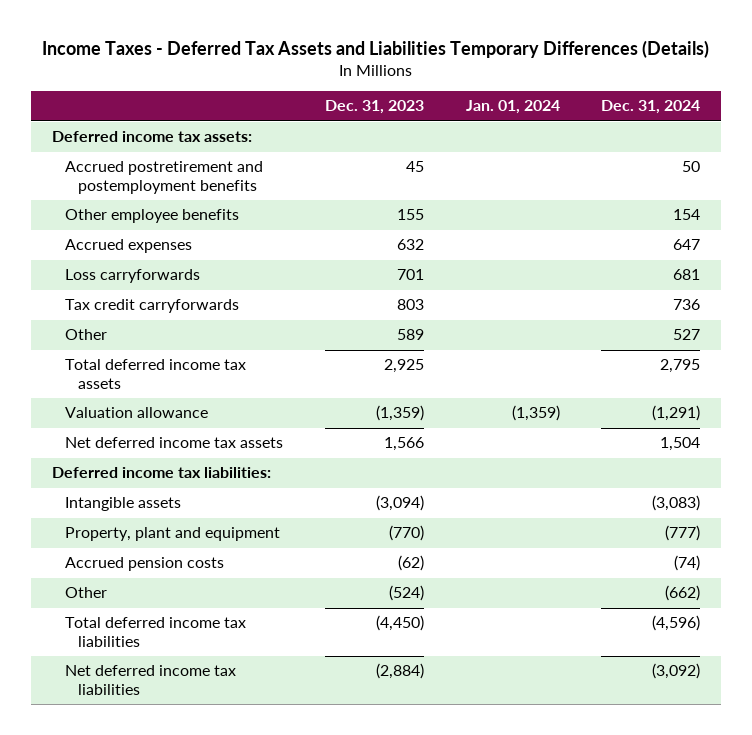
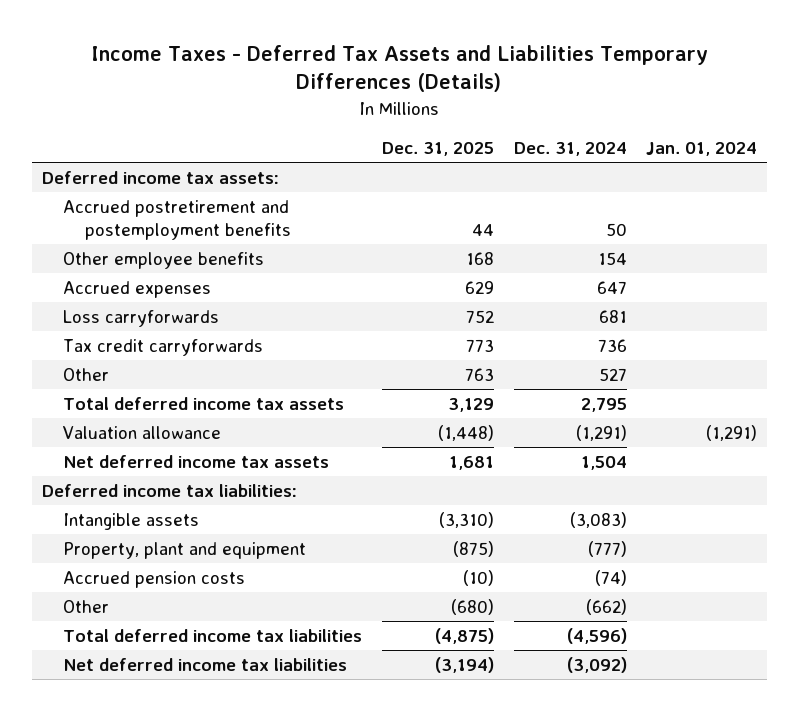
- | Dec. 31, 2023 | Jan. 01, 2024 | Dec. 31, 2024
+ | Dec. 31, 2025 | Dec. 31, 2024 | Jan. 01, 2024
- Valuation allowance | (1,359) | (1,359) | (1,291)
+ Valuation allowance | (1,448) | (1,291) | (1,291)

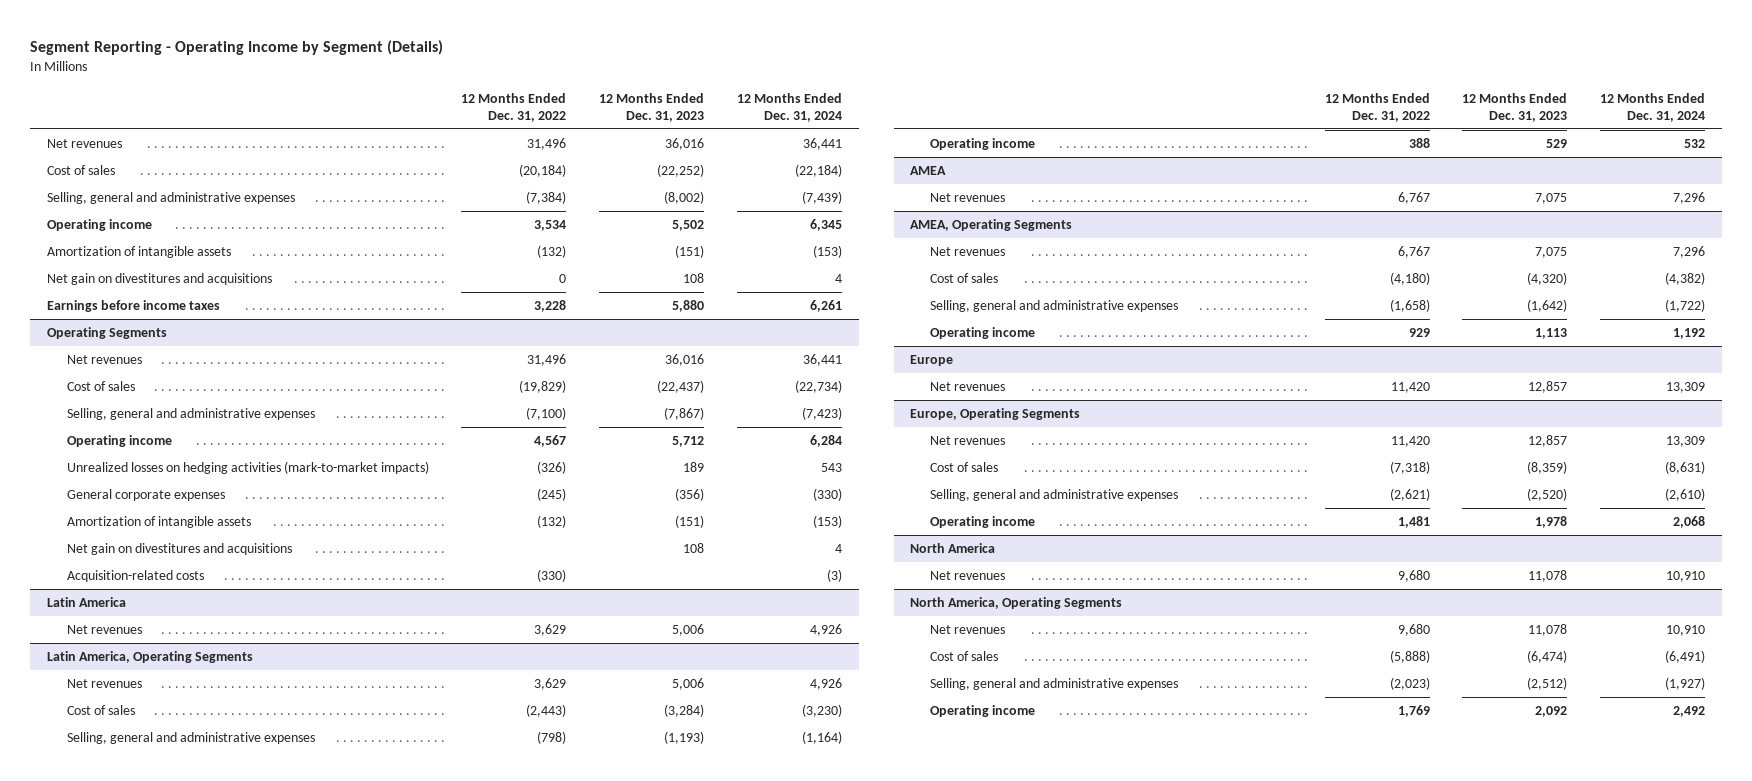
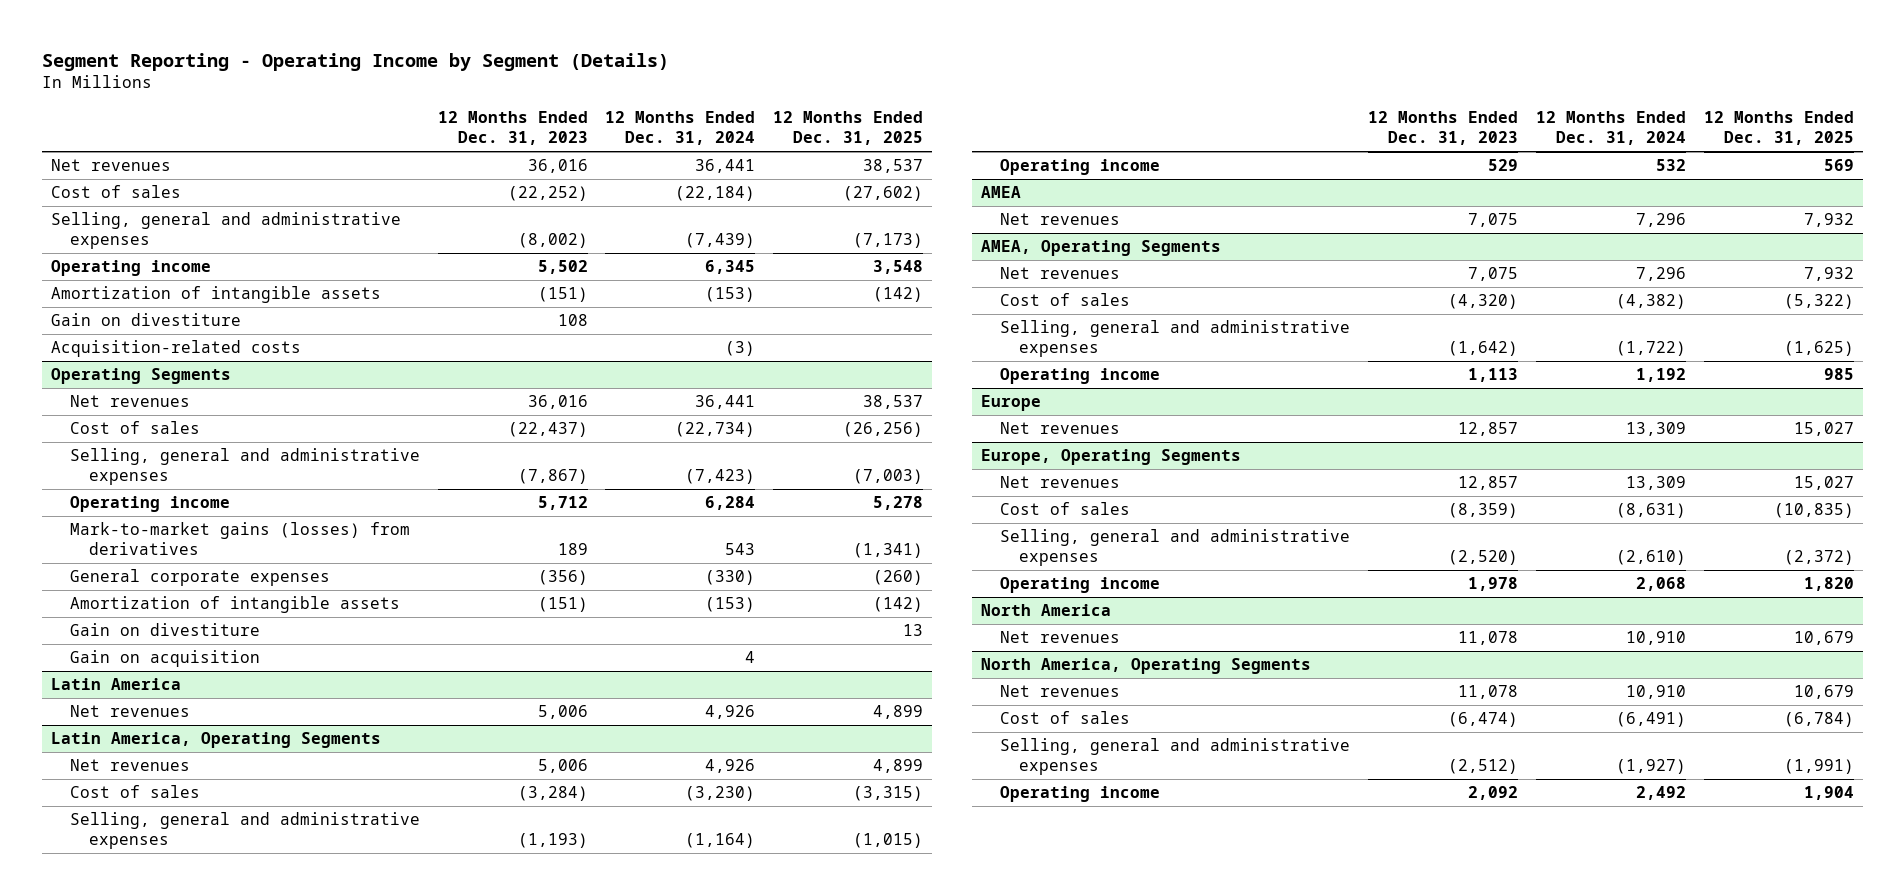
- | 12 Months Ended Dec. 31, 2022 | 12 Months Ended Dec. 31, 2023 | 12 Months Ended Dec. 31, 2024
+ | 12 Months Ended Dec. 31, 2023 | 12 Months Ended Dec. 31, 2024 | 12 Months Ended Dec. 31, 2025
- Net gain on divestitures and acquisitions | 0 | 108 | 4
- Earnings before income taxes | 3,228 | 5,880 | 6,261
+ Gain on divestiture | 108 | |
+ Acquisition-related costs | | (3) |
@ Operating Segments
- Unrealized losses on hedging activities (mark-to-market impacts) | (326) | 189 | 543
+ Mark-to-market gains (losses) from derivatives | 189 | 543 | (1,341)
- Net gain on divestitures and acquisitions | | 108 | 4
- Acquisition-related costs | (330) | | (3)
+ Gain on divestiture | | | 13
+ Gain on acquisition | | 4 |

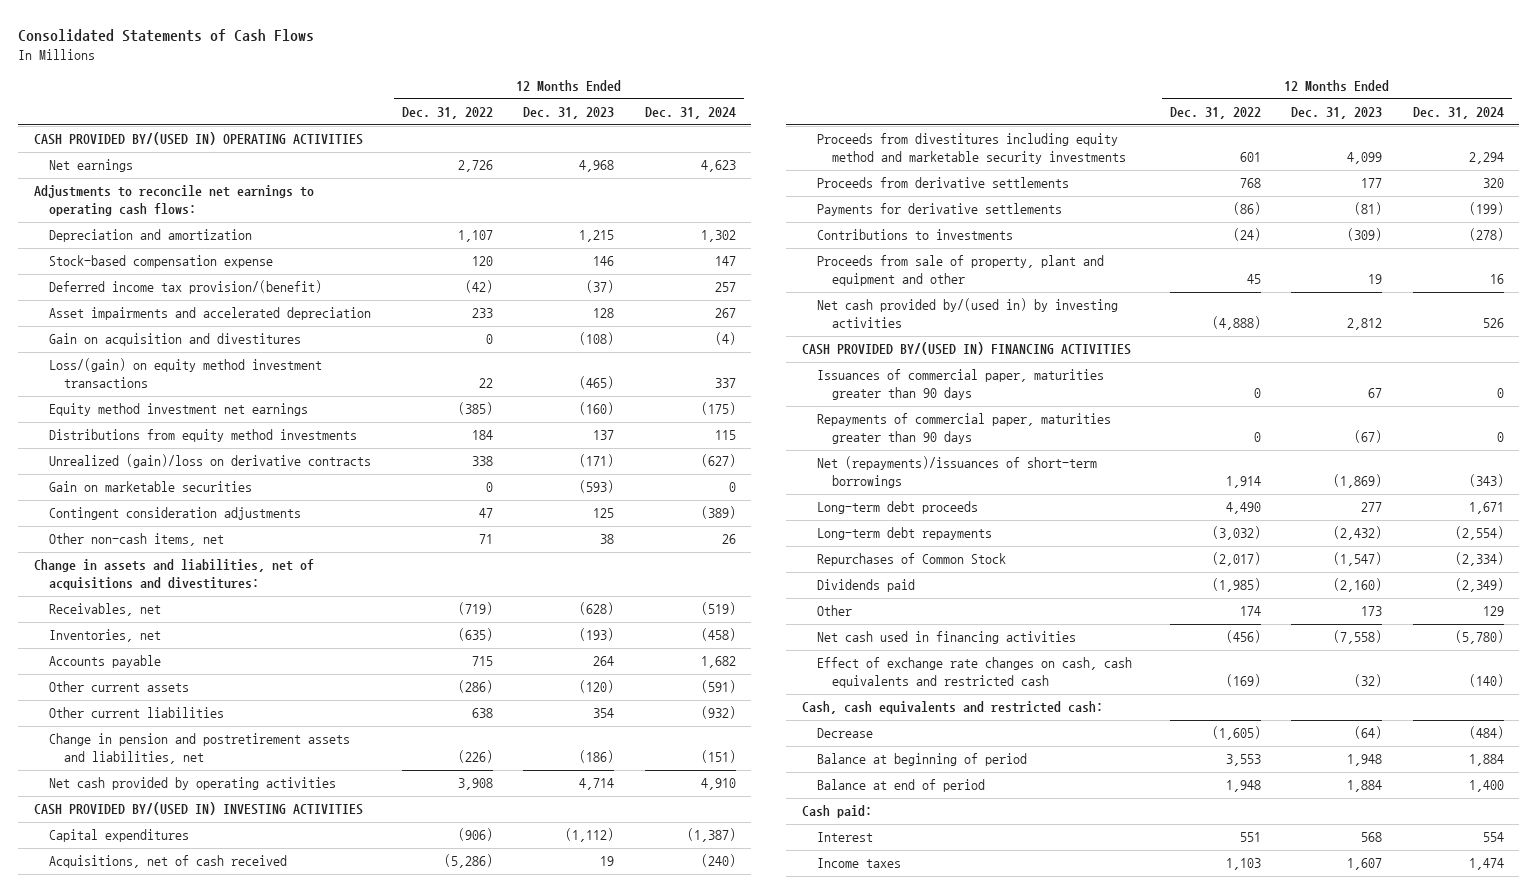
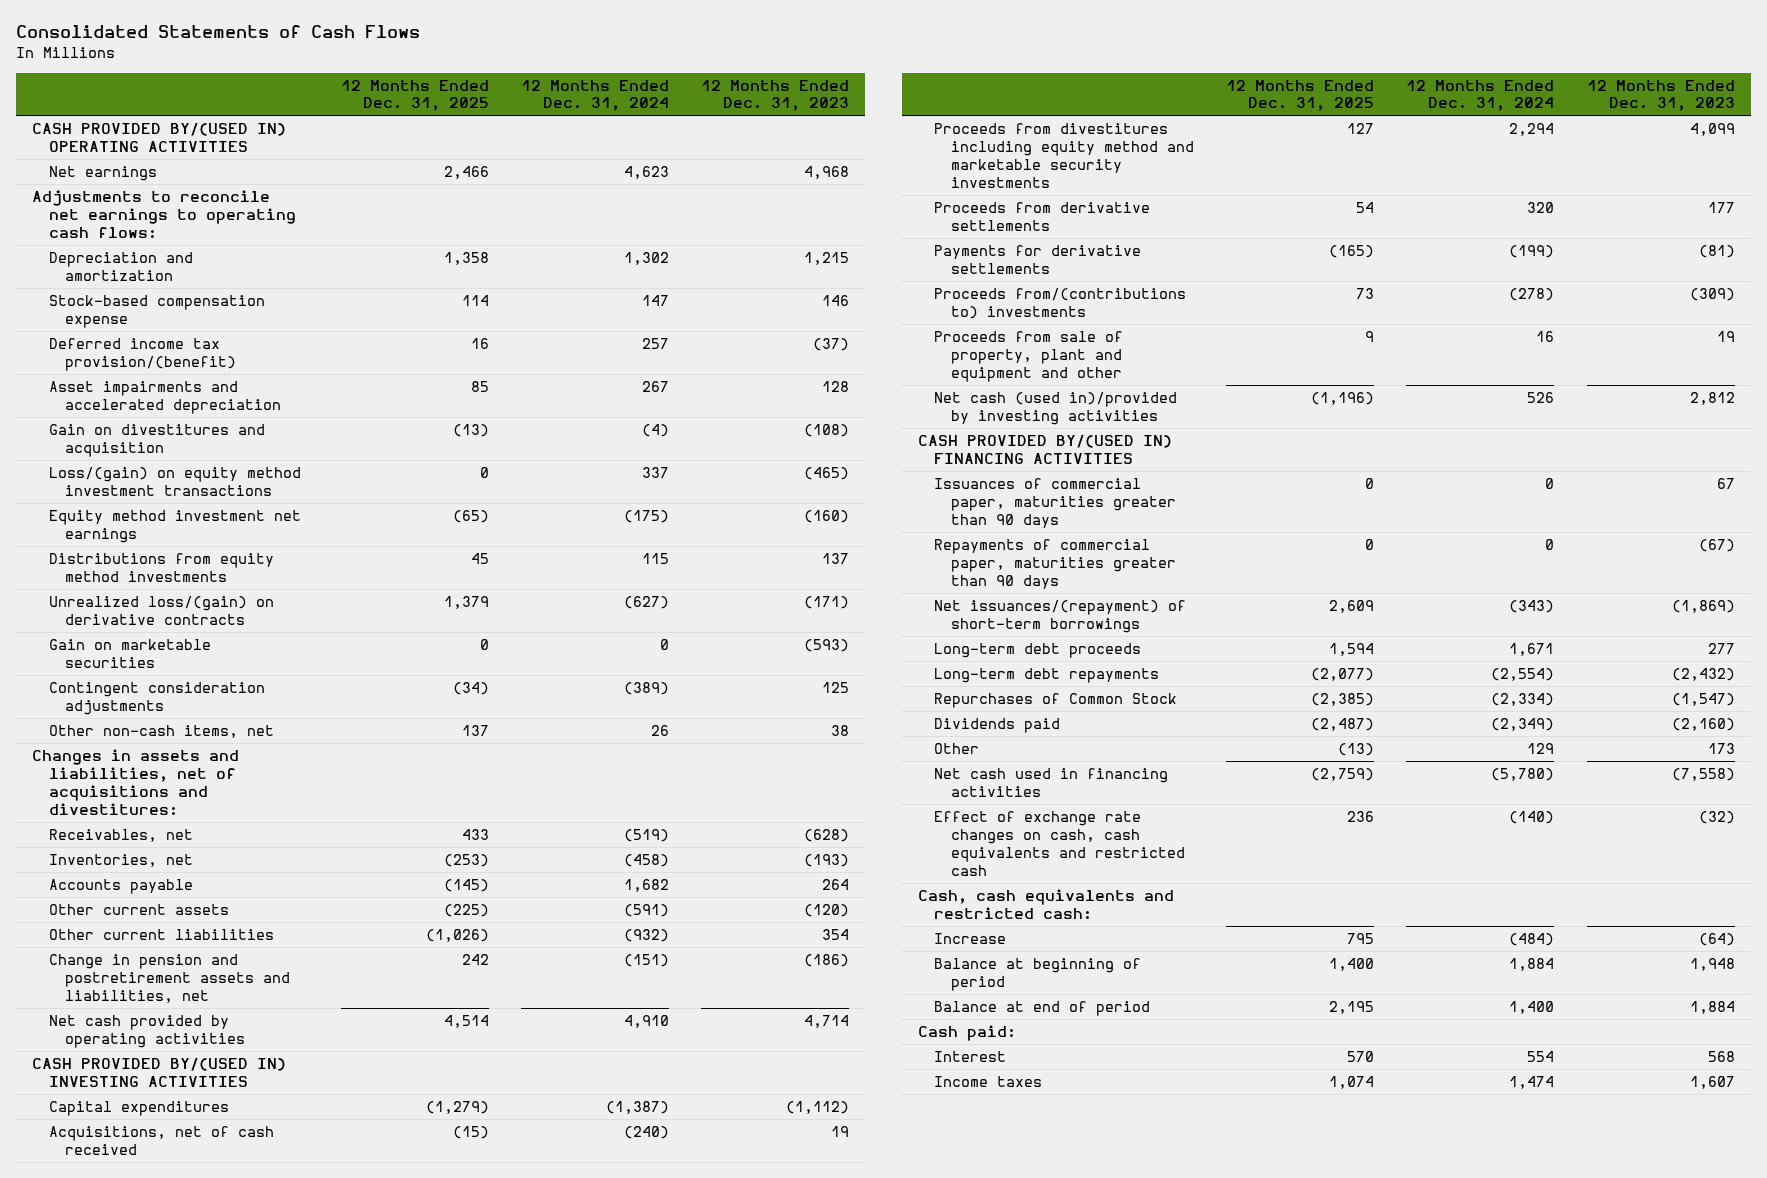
- | 12 Months Ended Dec. 31, 2022 | 12 Months Ended Dec. 31, 2023 | 12 Months Ended Dec. 31, 2024
+ | 12 Months Ended Dec. 31, 2025 | 12 Months Ended Dec. 31, 2024 | 12 Months Ended Dec. 31, 2023
- Gain on acquisition and divestitures | 0 | (108) | (4)
+ Gain on divestitures and acquisition | (13) | (4) | (108)
- Unrealized (gain)/loss on derivative contracts | 338 | (171) | (627)
+ Unrealized loss/(gain) on derivative contracts | 1,379 | (627) | (171)
- Change in assets and liabilities, net of acquisitions and divestitures:
+ Changes in assets and liabilities, net of acquisitions and divestitures:
- Contributions to investments | (24) | (309) | (278)
+ Proceeds from/(contributions to) investments | 73 | (278) | (309)
- Net cash provided by/(used in) by investing activities | (4,888) | 2,812 | 526
+ Net cash (used in)/provided by investing activities | (1,196) | 526 | 2,812
- Net (repayments)/issuances of short-term borrowings | 1,914 | (1,869) | (343)
+ Net issuances/(repayment) of short-term borrowings | 2,609 | (343) | (1,869)
- Decrease | (1,605) | (64) | (484)
+ Increase | 795 | (484) | (64)

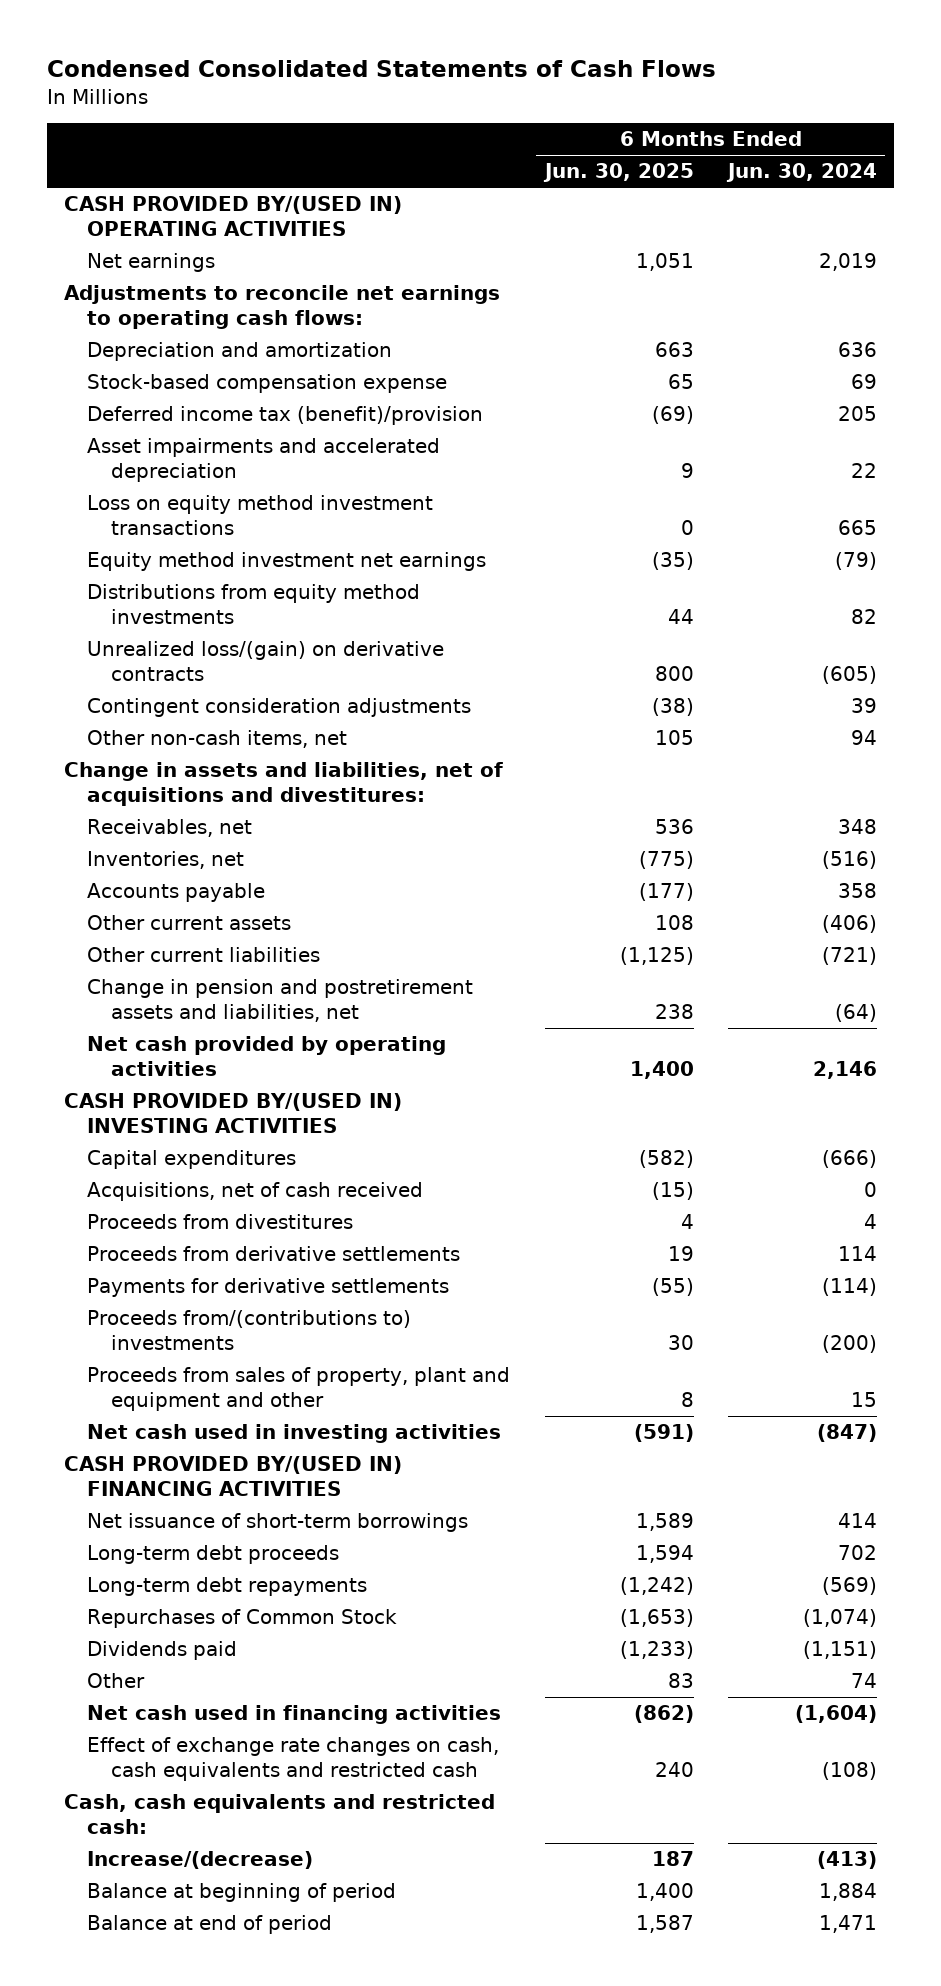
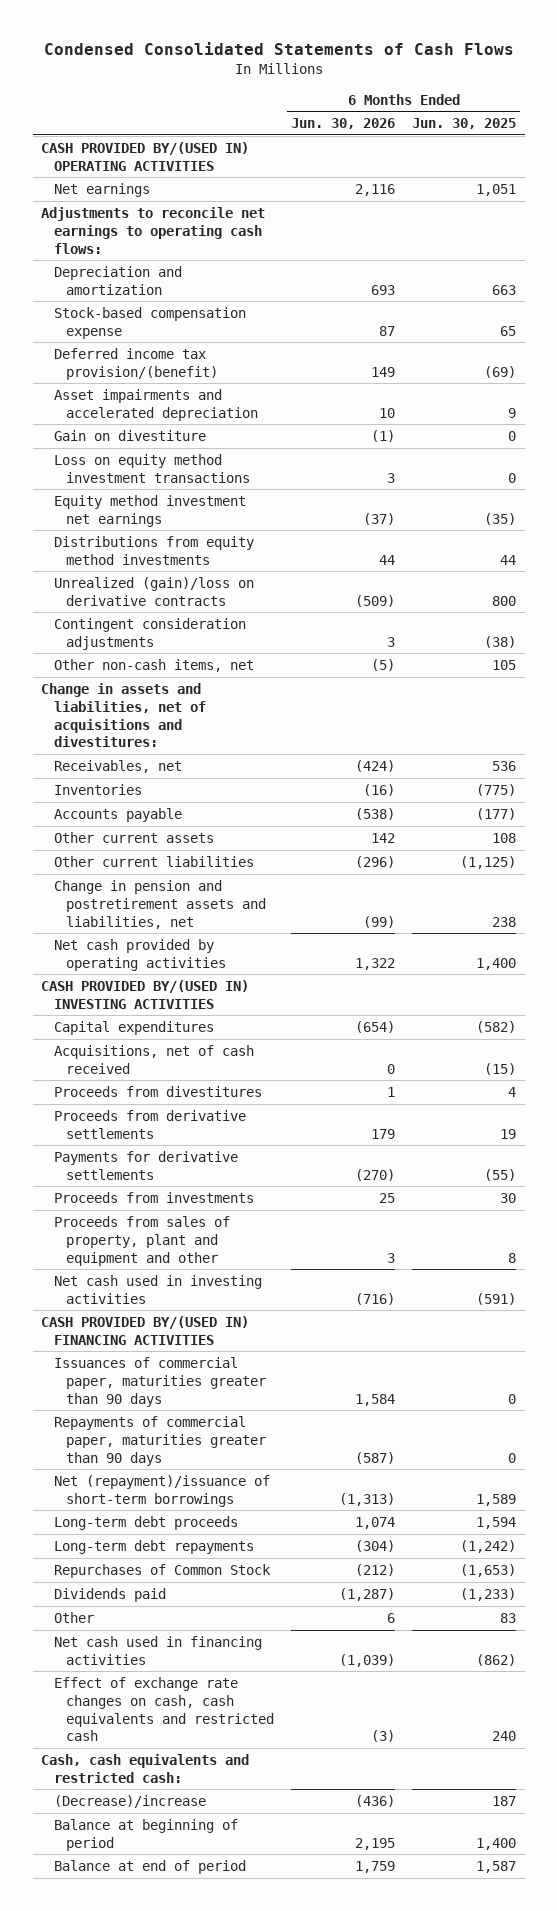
- | 6 Months Ended Jun. 30, 2025 | 6 Months Ended Jun. 30, 2024
+ | 6 Months Ended Jun. 30, 2026 | 6 Months Ended Jun. 30, 2025
- Deferred income tax (benefit)/provision | (69) | 205
+ Deferred income tax provision/(benefit) | 149 | (69)
+ Gain on divestiture | (1) | 0
- Unrealized loss/(gain) on derivative contracts | 800 | (605)
+ Unrealized (gain)/loss on derivative contracts | (509) | 800
- Inventories, net | (775) | (516)
+ Inventories | (16) | (775)
- Proceeds from/(contributions to) investments | 30 | (200)
+ Proceeds from investments | 25 | 30
- Net issuance of short-term borrowings | 1,589 | 414
+ Issuances of commercial paper, maturities greater than 90 days | 1,584 | 0
+ Repayments of commercial paper, maturities greater than 90 days | (587) | 0
+ Net (repayment)/issuance of short-term borrowings | (1,313) | 1,589
- Increase/(decrease) | 187 | (413)
+ (Decrease)/increase | (436) | 187

